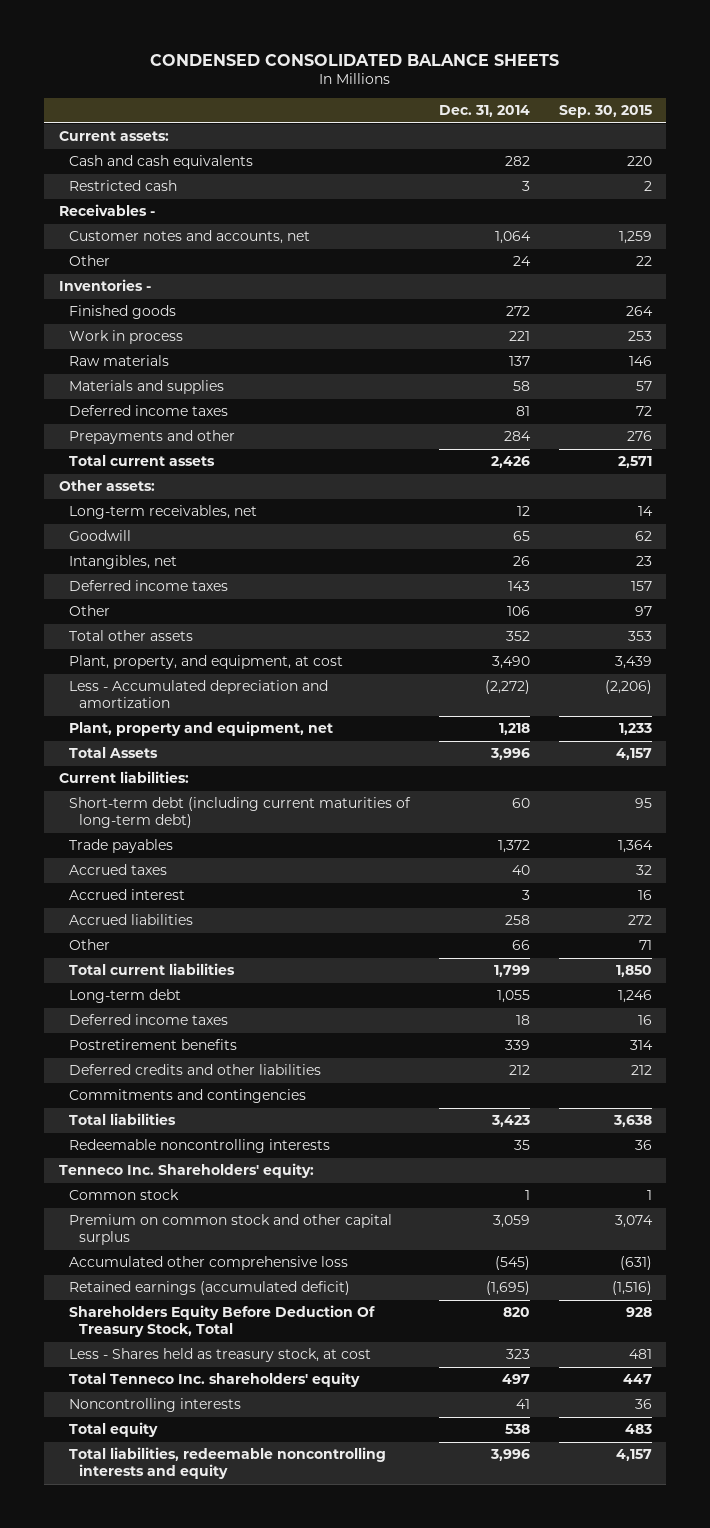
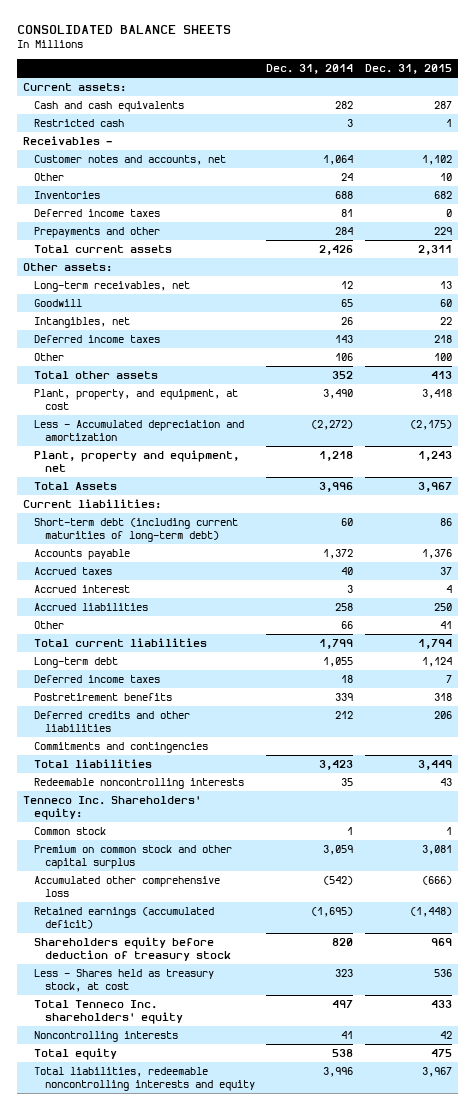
- CONDENSED CONSOLIDATED BALANCE SHEETS
+ CONSOLIDATED BALANCE SHEETS
- | Dec. 31, 2014 | Sep. 30, 2015
+ | Dec. 31, 2014 | Dec. 31, 2015
- Inventories -
- Finished goods | 272 | 264
- Work in process | 221 | 253
- Raw materials | 137 | 146
- Materials and supplies | 58 | 57
+ Inventories | 688 | 682
- Trade payables | 1,372 | 1,364
+ Accounts payable | 1,372 | 1,376
- Accumulated other comprehensive loss | (545) | (631)
+ Accumulated other comprehensive loss | (542) | (666)
- Shareholders Equity Before Deduction Of Treasury Stock, Total | 820 | 928
+ Shareholders equity before deduction of treasury stock | 820 | 969

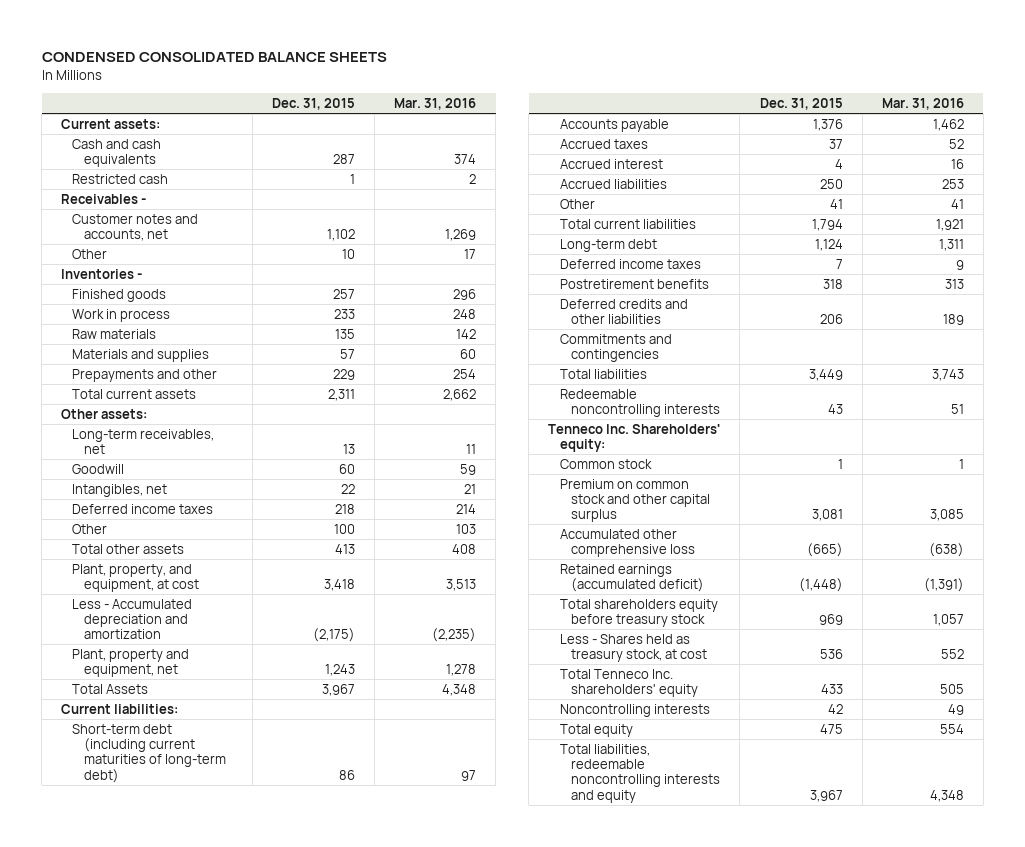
- CONSOLIDATED BALANCE SHEETS
+ CONDENSED CONSOLIDATED BALANCE SHEETS
- | Dec. 31, 2014 | Dec. 31, 2015
+ | Dec. 31, 2015 | Mar. 31, 2016
- Inventories | 688 | 682
- Deferred income taxes | 81 | 0
+ Inventories -
+ Finished goods | 257 | 296
+ Work in process | 233 | 248
+ Raw materials | 135 | 142
+ Materials and supplies | 57 | 60
- Accumulated other comprehensive loss | (542) | (666)
+ Accumulated other comprehensive loss | (665) | (638)
- Shareholders equity before deduction of treasury stock | 820 | 969
+ Total shareholders equity before treasury stock | 969 | 1,057

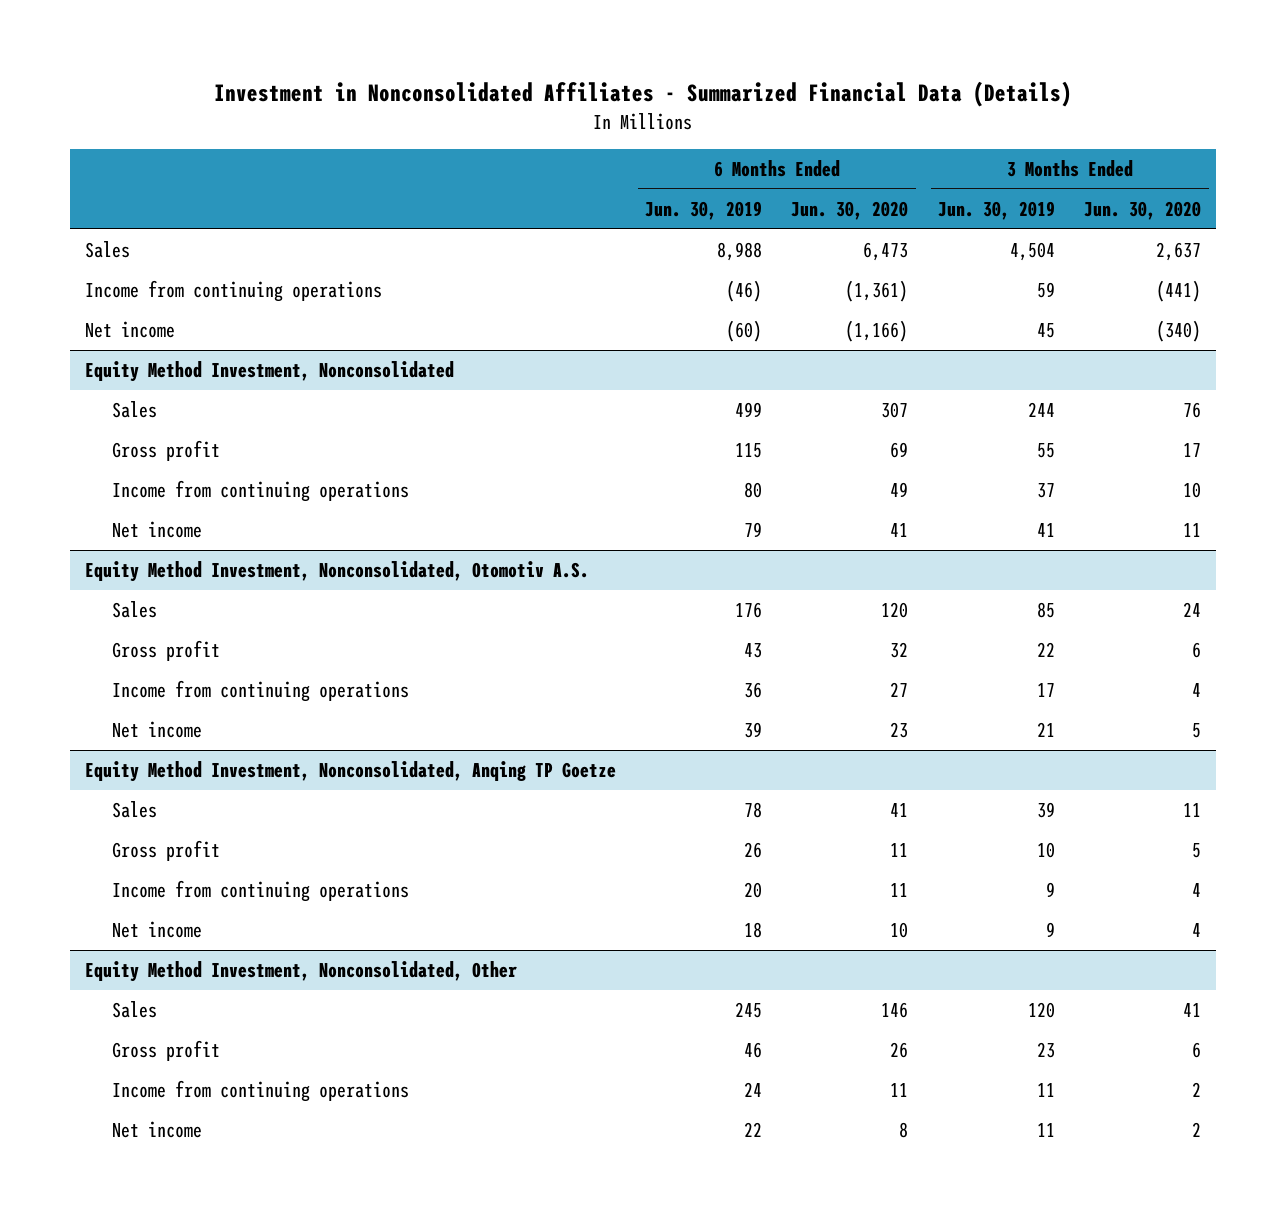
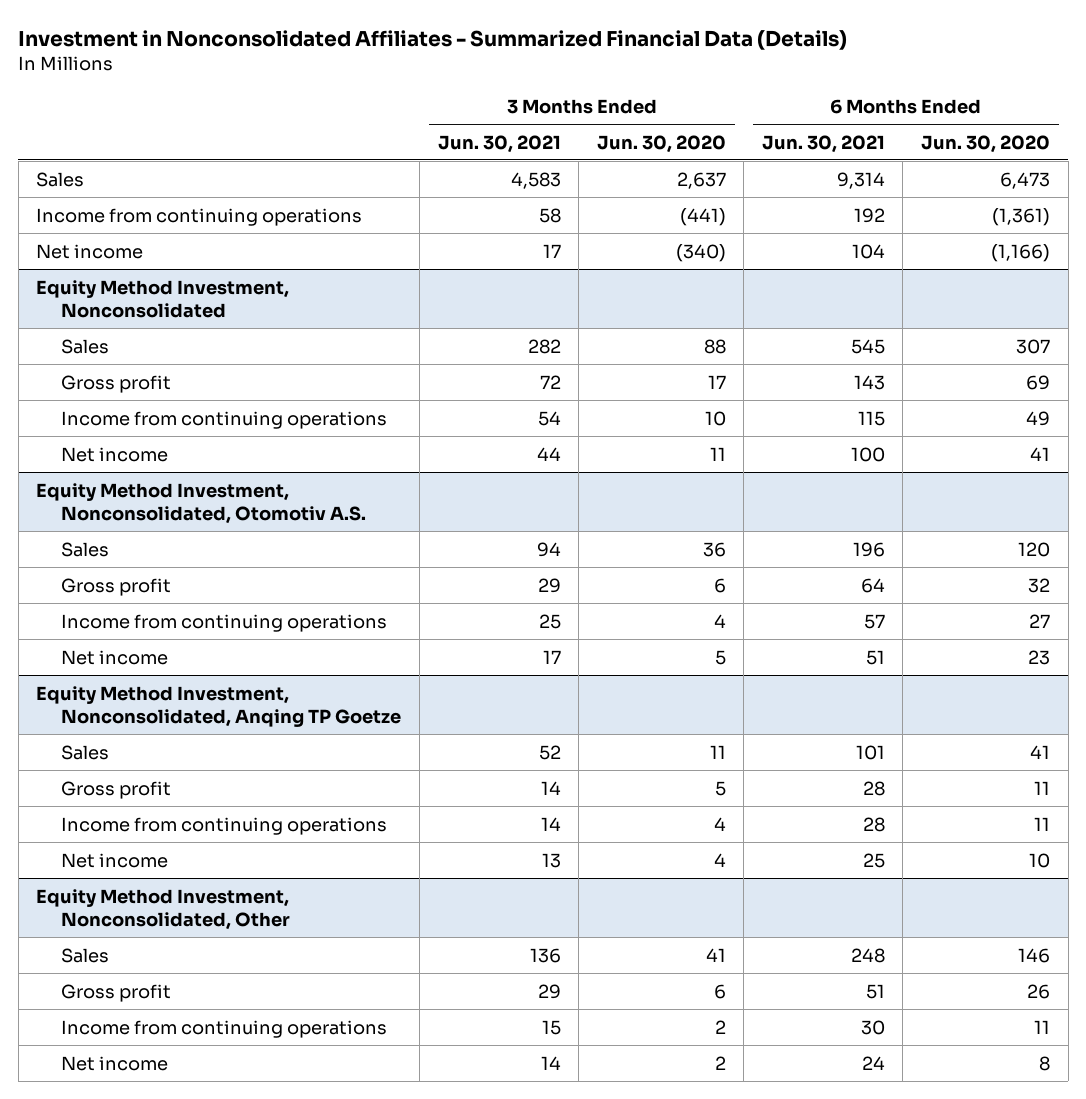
- | 6 Months Ended Jun. 30, 2019 | 6 Months Ended Jun. 30, 2020 | 3 Months Ended Jun. 30, 2019 | 3 Months Ended Jun. 30, 2020
+ | 3 Months Ended Jun. 30, 2021 | 3 Months Ended Jun. 30, 2020 | 6 Months Ended Jun. 30, 2021 | 6 Months Ended Jun. 30, 2020
@ Equity Method Investment, Nonconsolidated
- Sales | 499 | 307 | 244 | 76
+ Sales | 282 | 88 | 545 | 307
@ Equity Method Investment, Nonconsolidated, Otomotiv A.S.
- Sales | 176 | 120 | 85 | 24
+ Sales | 94 | 36 | 196 | 120

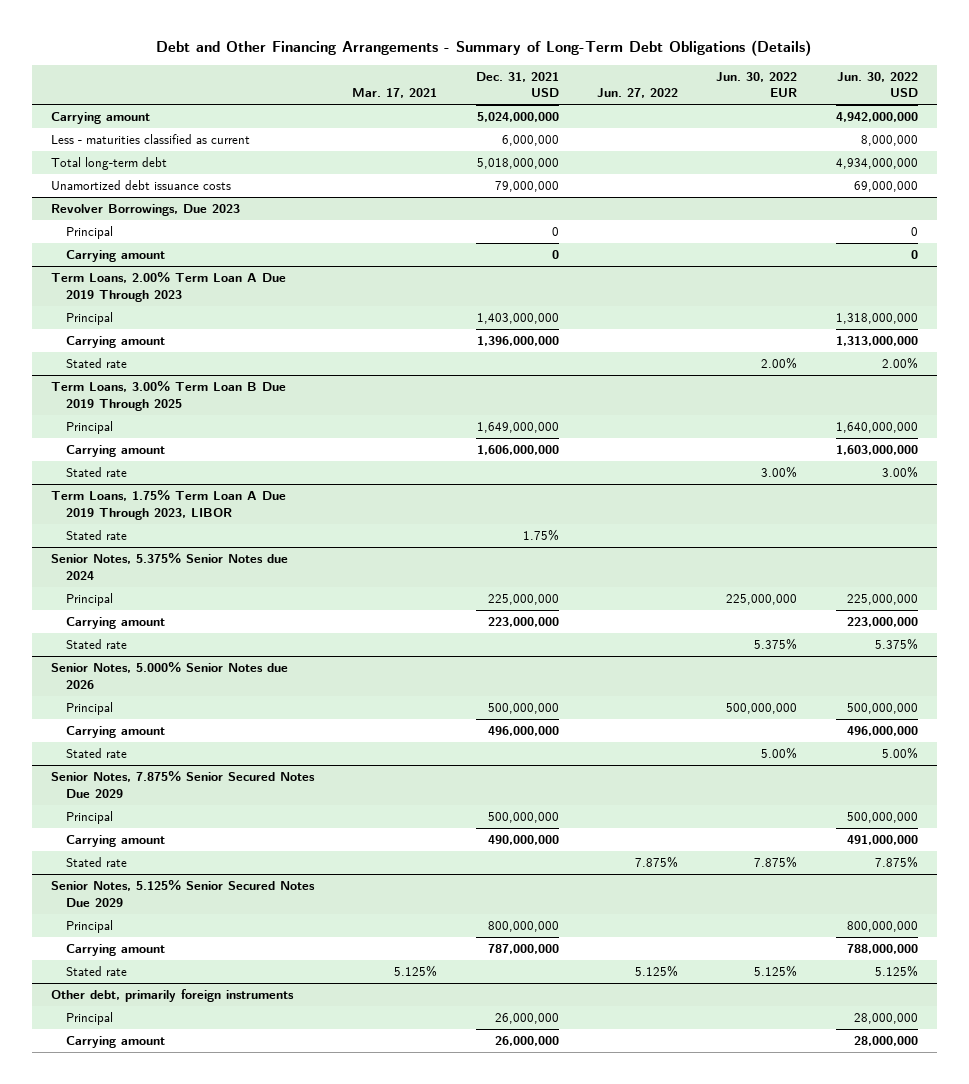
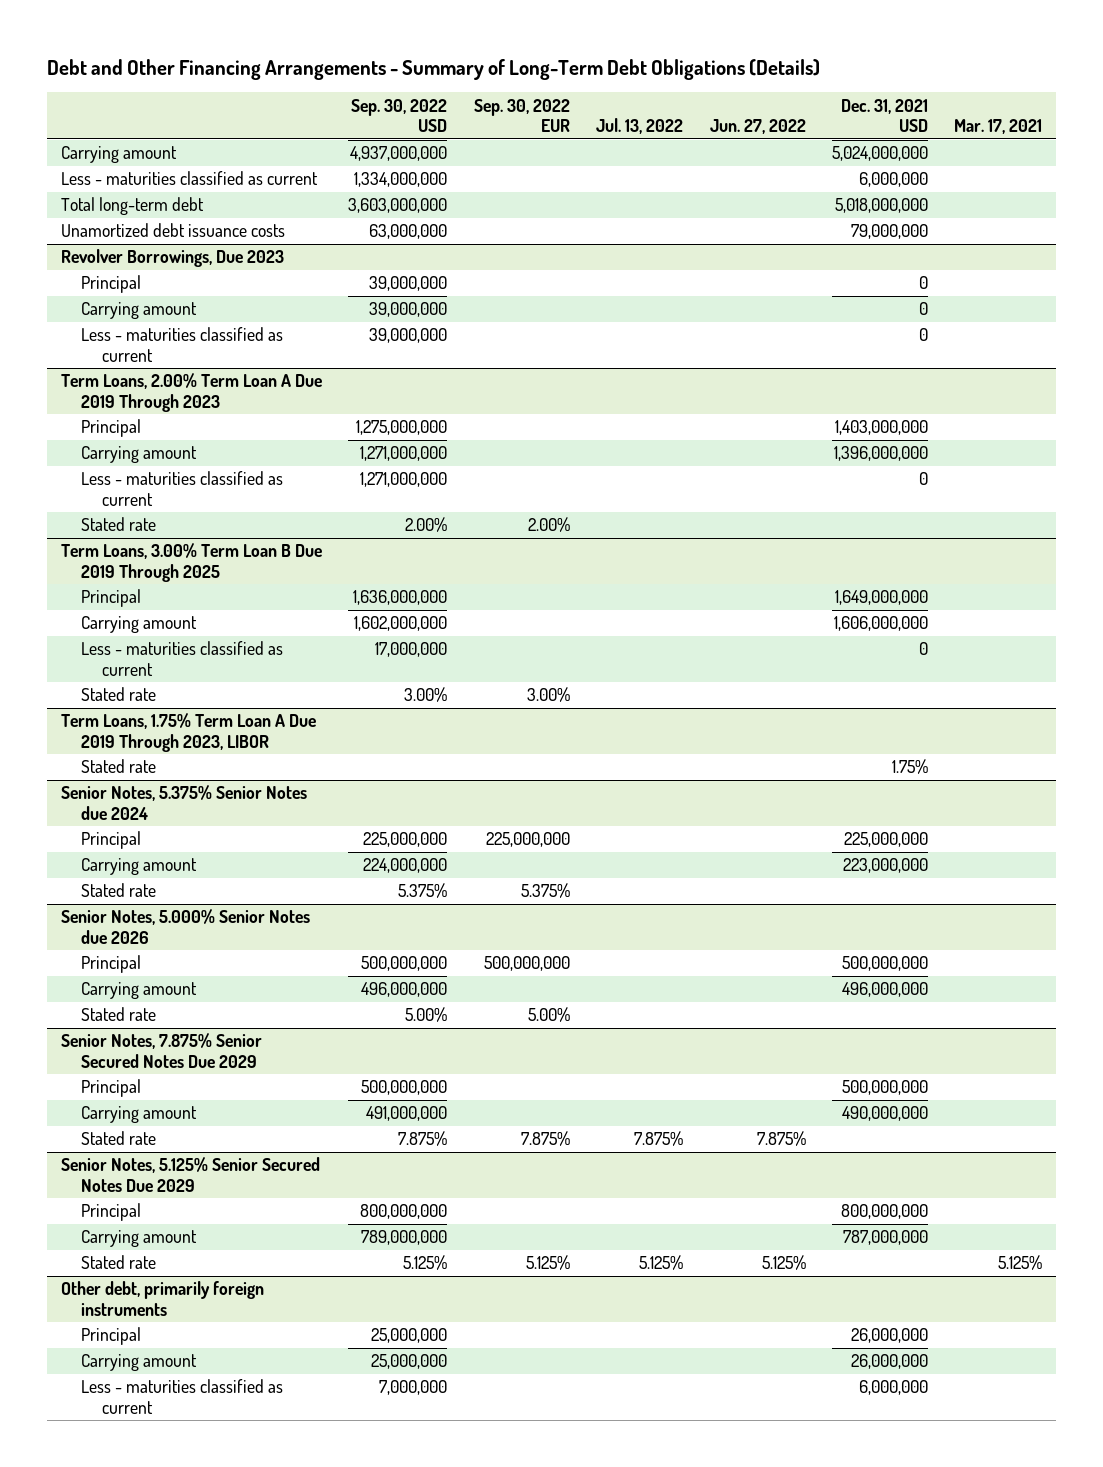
- | Mar. 17, 2021 | Dec. 31, 2021 USD | Jun. 27, 2022 | Jun. 30, 2022 EUR | Jun. 30, 2022 USD
+ | Sep. 30, 2022 USD | Sep. 30, 2022 EUR | Jul. 13, 2022 | Jun. 27, 2022 | Dec. 31, 2021 USD | Mar. 17, 2021
@ Revolver Borrowings, Due 2023
+ Less - maturities classified as current | 39,000,000 | | | | 0 |
@ Term Loans, 2.00% Term Loan A Due 2019 Through 2023
+ Less - maturities classified as current | 1,271,000,000 | | | | 0 |
@ Term Loans, 3.00% Term Loan B Due 2019 Through 2025
+ Less - maturities classified as current | 17,000,000 | | | | 0 |
@ Other debt, primarily foreign instruments
+ Less - maturities classified as current | 7,000,000 | | | | 6,000,000 |

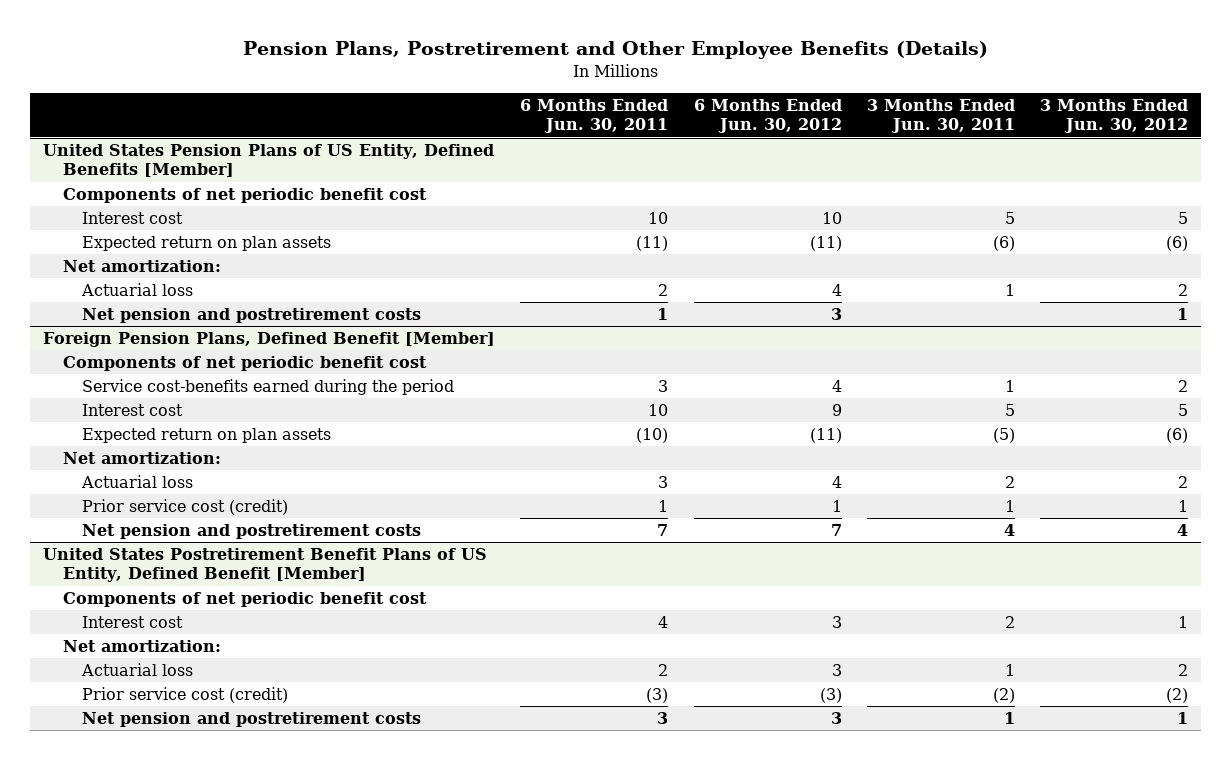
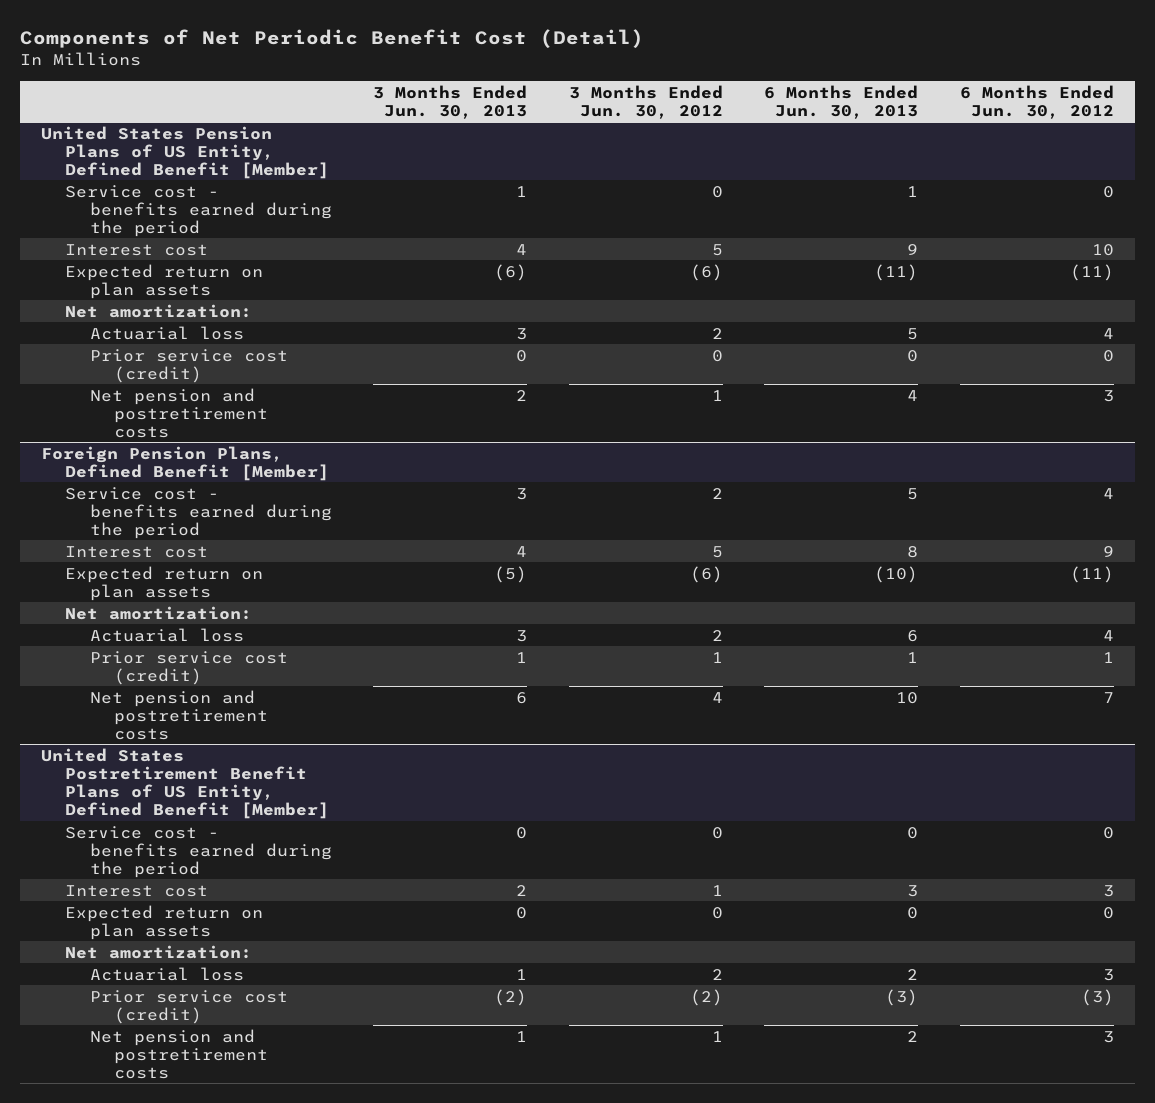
- Pension Plans, Postretirement and Other Employee Benefits (Details)
+ Components of Net Periodic Benefit Cost (Detail)
- | 6 Months Ended Jun. 30, 2011 | 6 Months Ended Jun. 30, 2012 | 3 Months Ended Jun. 30, 2011 | 3 Months Ended Jun. 30, 2012
+ | 3 Months Ended Jun. 30, 2013 | 3 Months Ended Jun. 30, 2012 | 6 Months Ended Jun. 30, 2013 | 6 Months Ended Jun. 30, 2012
- United States Pension Plans of US Entity, Defined Benefits [Member]
- Components of net periodic benefit cost
+ United States Pension Plans of US Entity, Defined Benefit [Member]
+ Service cost - benefits earned during the period | 1 | 0 | 1 | 0
+ Prior service cost (credit) | 0 | 0 | 0 | 0
@ Foreign Pension Plans, Defined Benefit [Member]
- Components of net periodic benefit cost
- Service cost-benefits earned during the period | 3 | 4 | 1 | 2
+ Service cost - benefits earned during the period | 3 | 2 | 5 | 4
@ United States Postretirement Benefit Plans of US Entity, Defined Benefit [Member]
- Components of net periodic benefit cost
+ Service cost - benefits earned during the period | 0 | 0 | 0 | 0
+ Expected return on plan assets | 0 | 0 | 0 | 0

